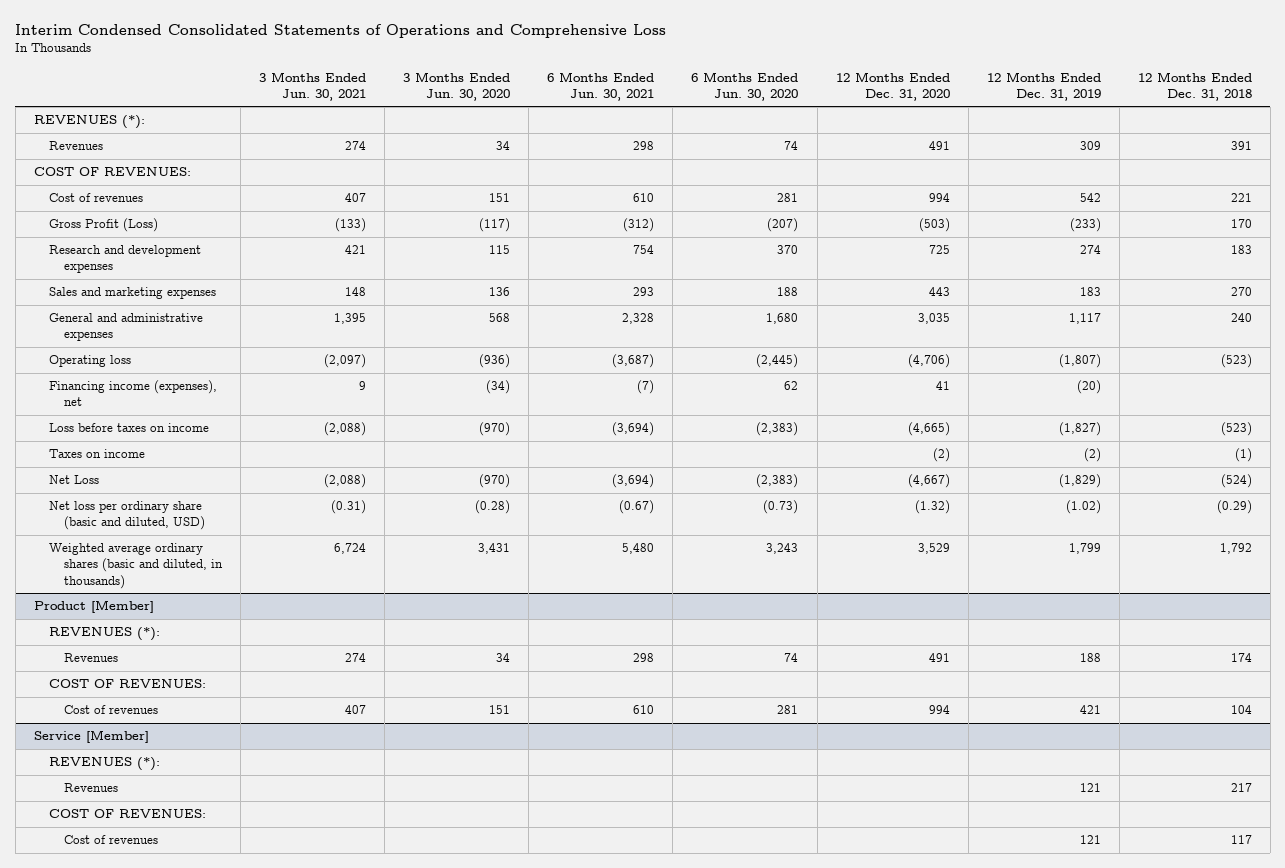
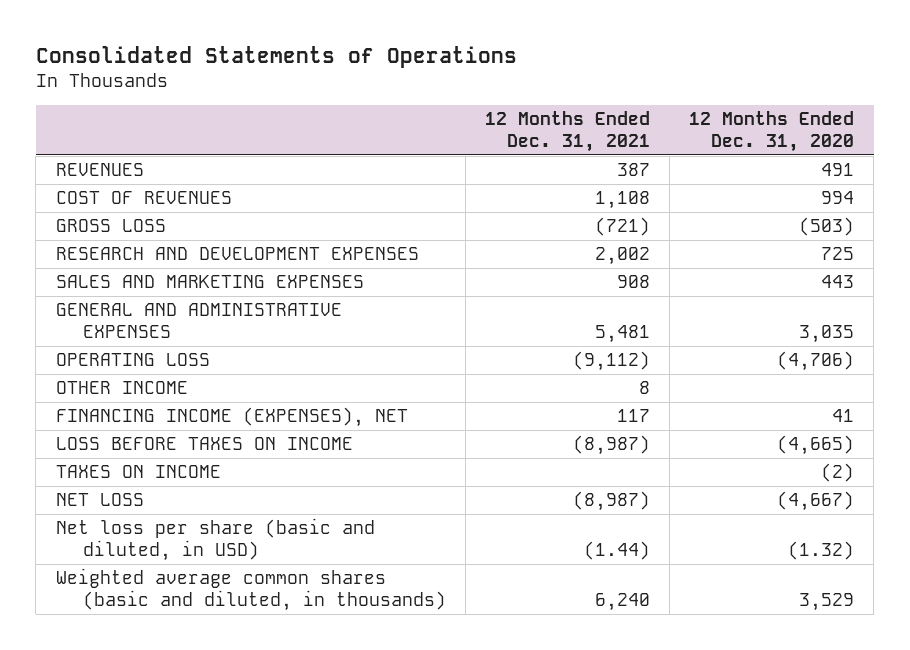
- Interim Condensed Consolidated Statements of Operations and Comprehensive Loss
+ Consolidated Statements of Operations
- | 3 Months Ended Jun. 30, 2021 | 3 Months Ended Jun. 30, 2020 | 6 Months Ended Jun. 30, 2021 | 6 Months Ended Jun. 30, 2020 | 12 Months Ended Dec. 31, 2020 | 12 Months Ended Dec. 31, 2019 | 12 Months Ended Dec. 31, 2018
+ | 12 Months Ended Dec. 31, 2021 | 12 Months Ended Dec. 31, 2020
- REVENUES (*):
- Revenues | 274 | 34 | 298 | 74 | 491 | 309 | 391
- COST OF REVENUES:
- Cost of revenues | 407 | 151 | 610 | 281 | 994 | 542 | 221
- Gross Profit (Loss) | (133) | (117) | (312) | (207) | (503) | (233) | 170
- Research and development expenses | 421 | 115 | 754 | 370 | 725 | 274 | 183
- Sales and marketing expenses | 148 | 136 | 293 | 188 | 443 | 183 | 270
- General and administrative expenses | 1,395 | 568 | 2,328 | 1,680 | 3,035 | 1,117 | 240
- Operating loss | (2,097) | (936) | (3,687) | (2,445) | (4,706) | (1,807) | (523)
- Financing income (expenses), net | 9 | (34) | (7) | 62 | 41 | (20) |
- Loss before taxes on income | (2,088) | (970) | (3,694) | (2,383) | (4,665) | (1,827) | (523)
- Taxes on income | | | | | (2) | (2) | (1)
- Net Loss | (2,088) | (970) | (3,694) | (2,383) | (4,667) | (1,829) | (524)
- Net loss per ordinary share (basic and diluted, USD) | (0.31) | (0.28) | (0.67) | (0.73) | (1.32) | (1.02) | (0.29)
- Weighted average ordinary shares (basic and diluted, in thousands) | 6,724 | 3,431 | 5,480 | 3,243 | 3,529 | 1,799 | 1,792
- Product [Member]
- REVENUES (*):
- Revenues | 274 | 34 | 298 | 74 | 491 | 188 | 174
- COST OF REVENUES:
- Cost of revenues | 407 | 151 | 610 | 281 | 994 | 421 | 104
- Service [Member]
- REVENUES (*):
- Revenues | | | | | | 121 | 217
- COST OF REVENUES:
- Cost of revenues | | | | | | 121 | 117
+ REVENUES | 387 | 491
+ COST OF REVENUES | 1,108 | 994
+ GROSS LOSS | (721) | (503)
+ RESEARCH AND DEVELOPMENT EXPENSES | 2,002 | 725
+ SALES AND MARKETING EXPENSES | 908 | 443
+ GENERAL AND ADMINISTRATIVE EXPENSES | 5,481 | 3,035
+ OPERATING LOSS | (9,112) | (4,706)
+ OTHER INCOME | 8 |
+ FINANCING INCOME (EXPENSES), NET | 117 | 41
+ LOSS BEFORE TAXES ON INCOME | (8,987) | (4,665)
+ TAXES ON INCOME | | (2)
+ NET LOSS | (8,987) | (4,667)
+ Net loss per share (basic and diluted, in USD) | (1.44) | (1.32)
+ Weighted average common shares (basic and diluted, in thousands) | 6,240 | 3,529

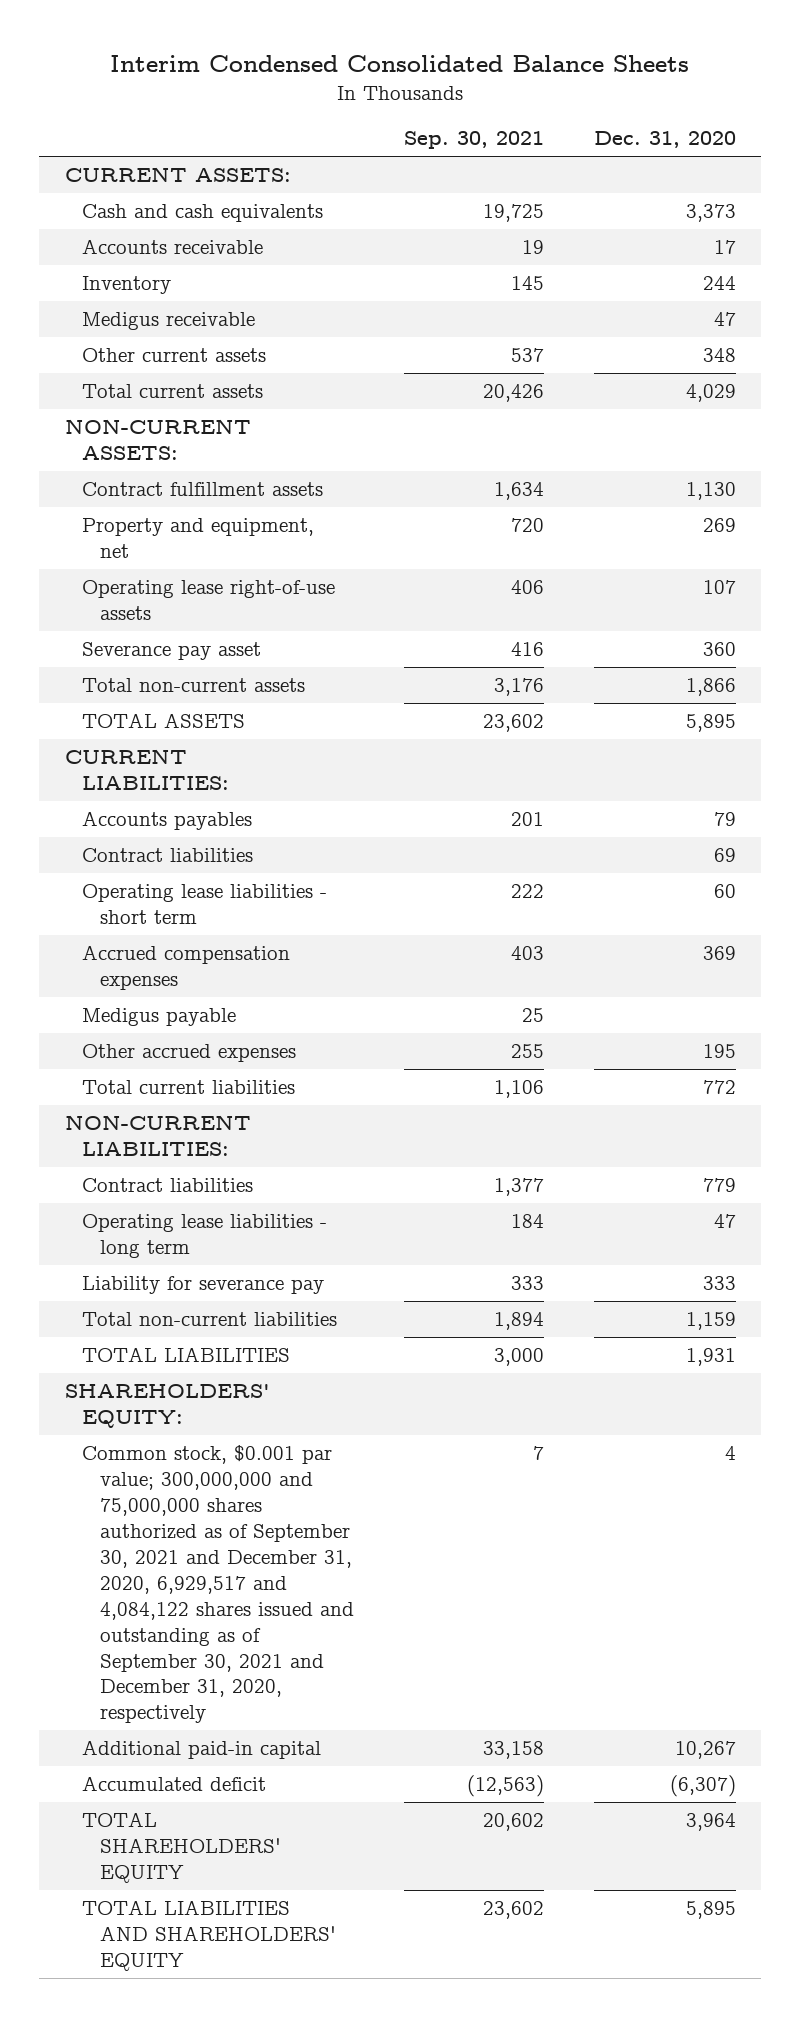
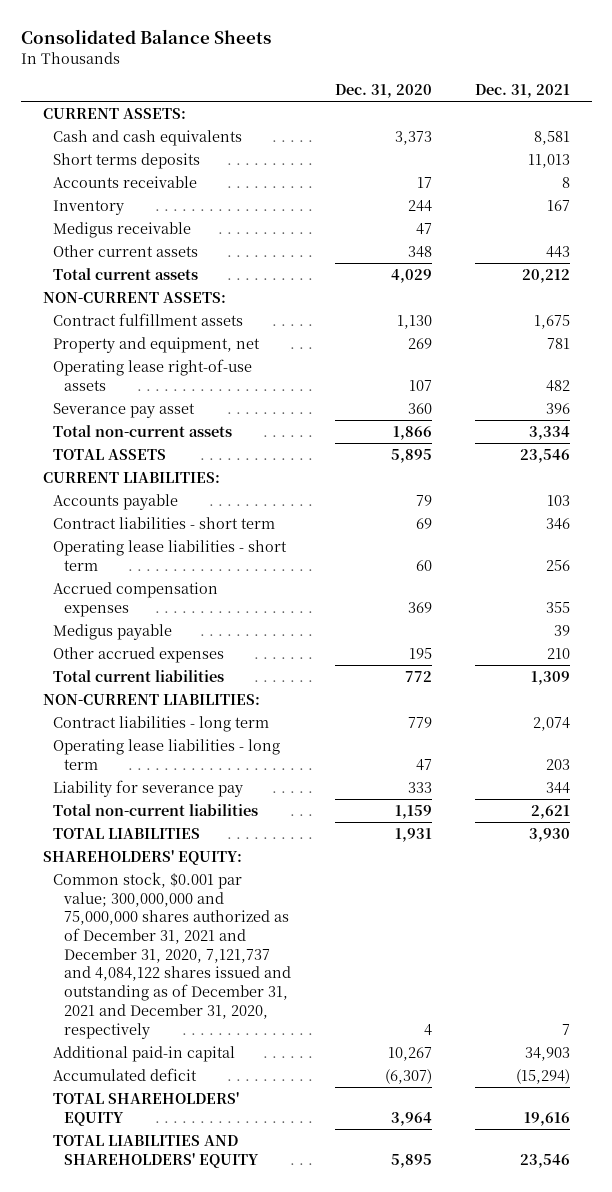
- Interim Condensed Consolidated Balance Sheets
+ Consolidated Balance Sheets
- | Sep. 30, 2021 | Dec. 31, 2020
+ | Dec. 31, 2020 | Dec. 31, 2021
+ Short terms deposits | | 11,013
- Accounts payables | 201 | 79
- Contract liabilities | | 69
+ Accounts payable | 79 | 103
+ Contract liabilities - short term | 69 | 346
- Contract liabilities | 1,377 | 779
+ Contract liabilities - long term | 779 | 2,074
- Common stock, $0.001 par value; 300,000,000 and 75,000,000 shares authorized as of September 30, 2021 and December 31, 2020, 6,929,517 and 4,084,122 shares issued and outstanding as of September 30, 2021 and December 31, 2020, respectively | 7 | 4
+ Common stock, $0.001 par value; 300,000,000 and 75,000,000 shares authorized as of December 31, 2021 and December 31, 2020, 7,121,737 and 4,084,122 shares issued and outstanding as of December 31, 2021 and December 31, 2020, respectively | 4 | 7

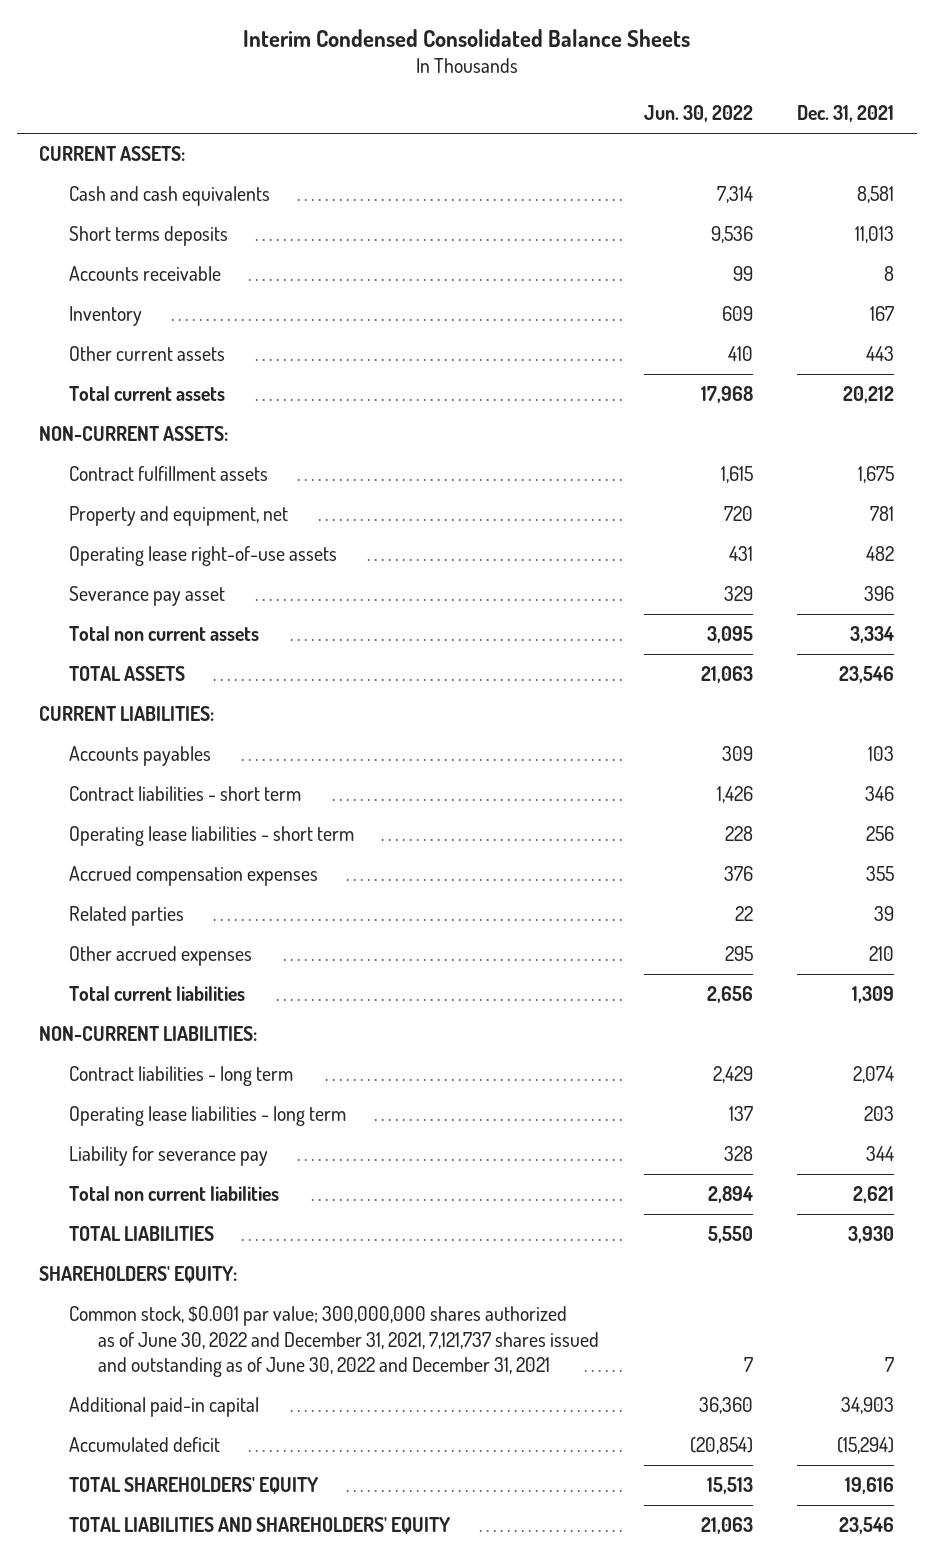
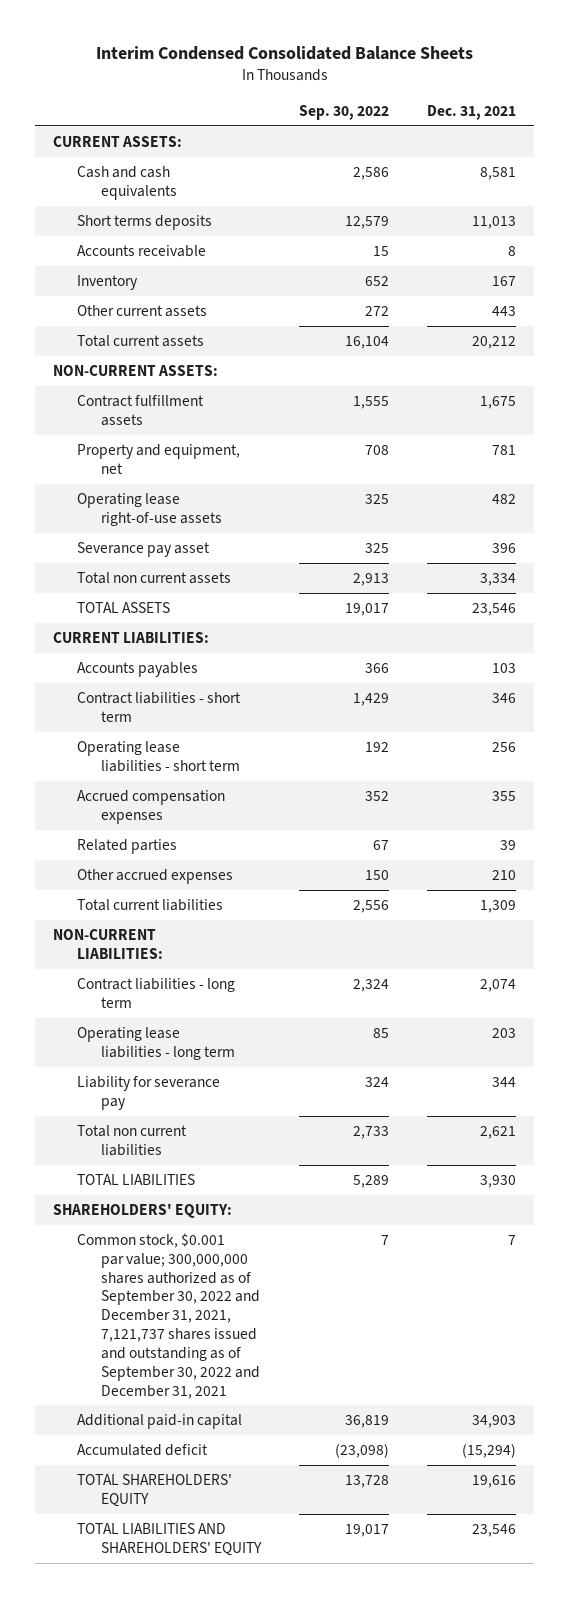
- | Jun. 30, 2022 | Dec. 31, 2021
+ | Sep. 30, 2022 | Dec. 31, 2021
- Common stock, $0.001 par value; 300,000,000 shares authorized as of June 30, 2022 and December 31, 2021, 7,121,737 shares issued and outstanding as of June 30, 2022 and December 31, 2021 | 7 | 7
+ Common stock, $0.001 par value; 300,000,000 shares authorized as of September 30, 2022 and December 31, 2021, 7,121,737 shares issued and outstanding as of September 30, 2022 and December 31, 2021 | 7 | 7

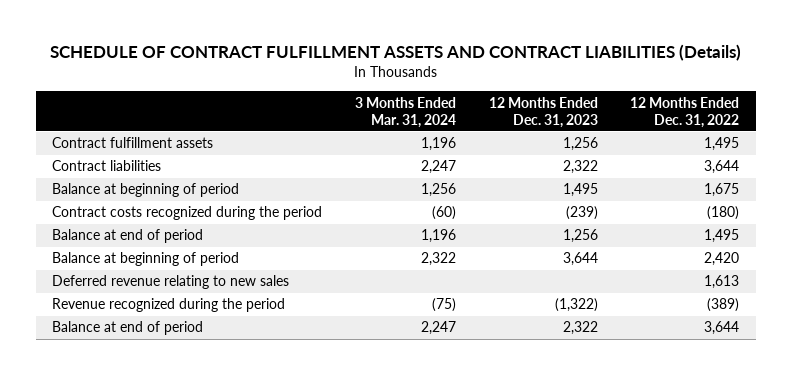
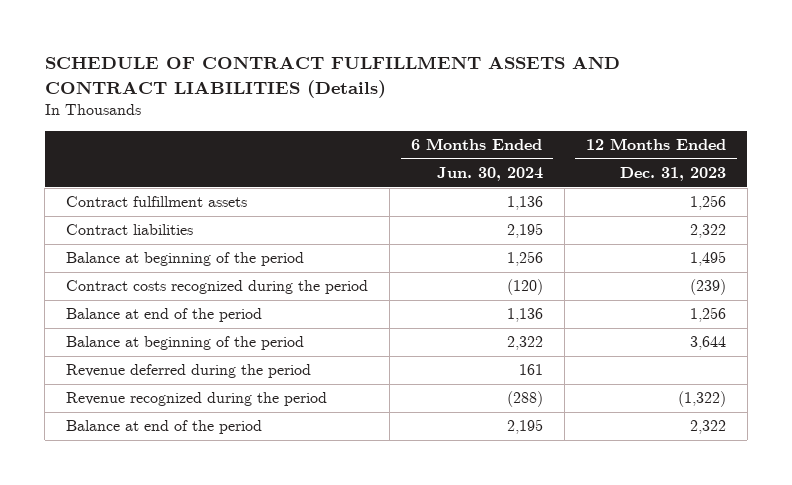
- | 3 Months Ended Mar. 31, 2024 | 12 Months Ended Dec. 31, 2023 | 12 Months Ended Dec. 31, 2022
+ | 6 Months Ended Jun. 30, 2024 | 12 Months Ended Dec. 31, 2023
- Balance at beginning of period | 1,256 | 1,495 | 1,675
+ Balance at beginning of the period | 1,256 | 1,495
- Balance at end of period | 1,196 | 1,256 | 1,495
- Balance at beginning of period | 2,322 | 3,644 | 2,420
- Deferred revenue relating to new sales | | | 1,613
+ Balance at end of the period | 1,136 | 1,256
+ Balance at beginning of the period | 2,322 | 3,644
+ Revenue deferred during the period | 161 |
- Balance at end of period | 2,247 | 2,322 | 3,644
+ Balance at end of the period | 2,195 | 2,322

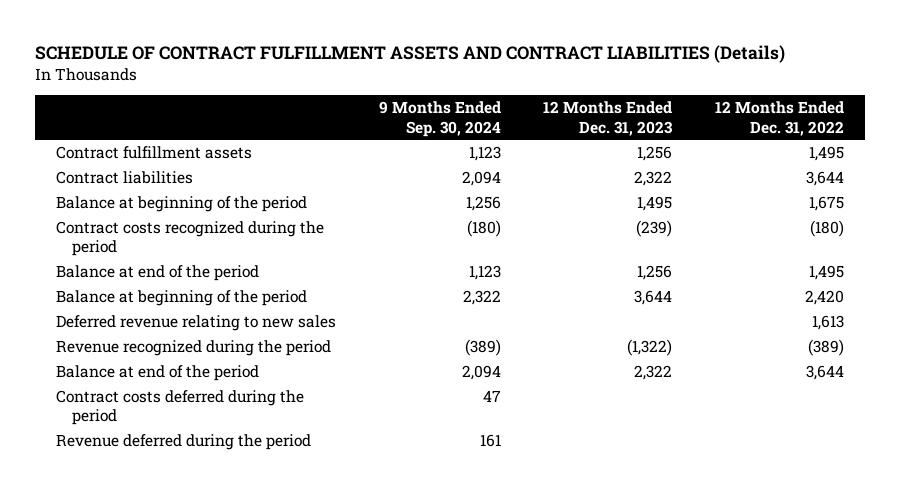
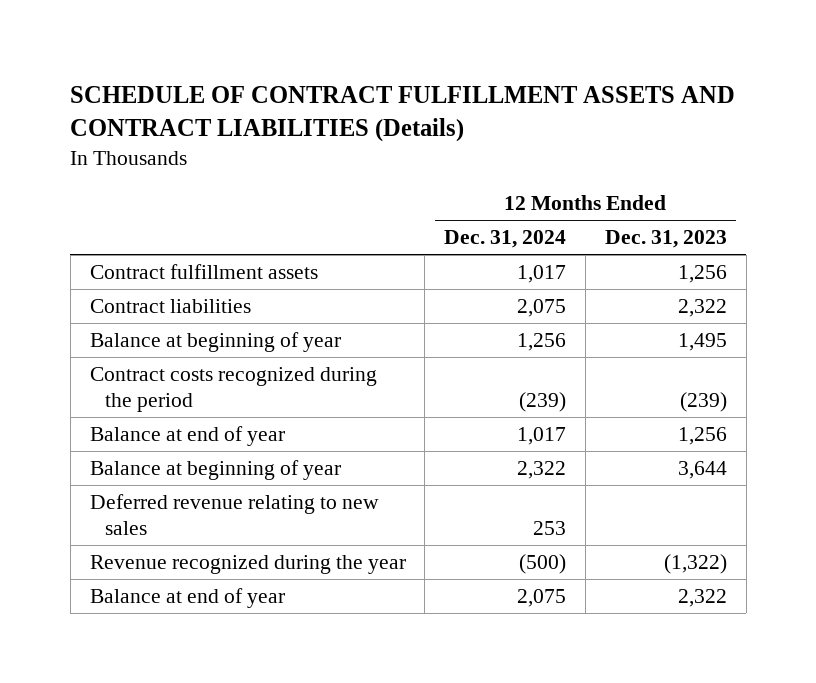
- | 9 Months Ended Sep. 30, 2024 | 12 Months Ended Dec. 31, 2023 | 12 Months Ended Dec. 31, 2022
+ | 12 Months Ended Dec. 31, 2024 | 12 Months Ended Dec. 31, 2023
- Balance at beginning of the period | 1,256 | 1,495 | 1,675
+ Balance at beginning of year | 1,256 | 1,495
- Balance at end of the period | 1,123 | 1,256 | 1,495
- Balance at beginning of the period | 2,322 | 3,644 | 2,420
+ Balance at end of year | 1,017 | 1,256
+ Balance at beginning of year | 2,322 | 3,644
- Revenue recognized during the period | (389) | (1,322) | (389)
- Balance at end of the period | 2,094 | 2,322 | 3,644
- Contract costs deferred during the period | 47 | |
- Revenue deferred during the period | 161 | |
+ Revenue recognized during the year | (500) | (1,322)
+ Balance at end of year | 2,075 | 2,322

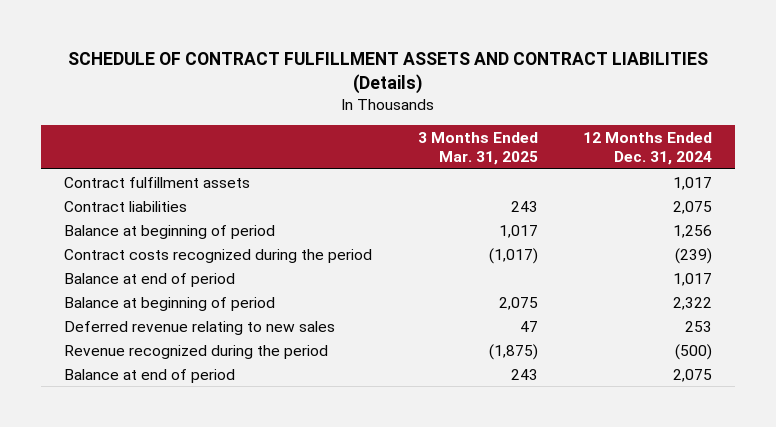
- | 12 Months Ended Dec. 31, 2024 | 12 Months Ended Dec. 31, 2023
+ | 3 Months Ended Mar. 31, 2025 | 12 Months Ended Dec. 31, 2024
- Balance at beginning of year | 1,256 | 1,495
+ Balance at beginning of period | 1,017 | 1,256
- Balance at end of year | 1,017 | 1,256
- Balance at beginning of year | 2,322 | 3,644
+ Balance at end of period | | 1,017
+ Balance at beginning of period | 2,075 | 2,322
- Revenue recognized during the year | (500) | (1,322)
- Balance at end of year | 2,075 | 2,322
+ Revenue recognized during the period | (1,875) | (500)
+ Balance at end of period | 243 | 2,075

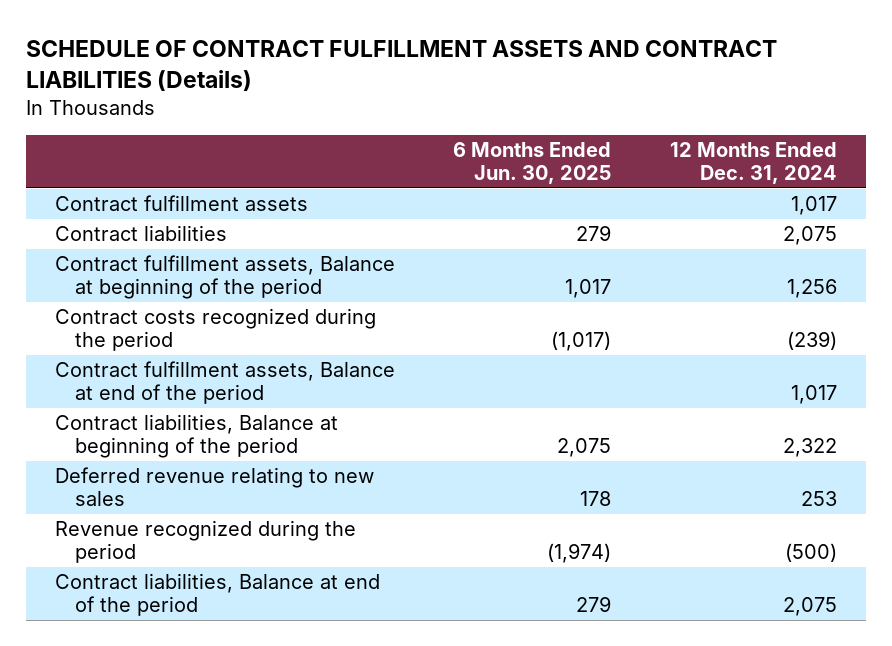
- | 3 Months Ended Mar. 31, 2025 | 12 Months Ended Dec. 31, 2024
+ | 6 Months Ended Jun. 30, 2025 | 12 Months Ended Dec. 31, 2024
- Balance at beginning of period | 1,017 | 1,256
+ Contract fulfillment assets, Balance at beginning of the period | 1,017 | 1,256
- Balance at end of period | | 1,017
- Balance at beginning of period | 2,075 | 2,322
+ Contract fulfillment assets, Balance at end of the period | | 1,017
+ Contract liabilities, Balance at beginning of the period | 2,075 | 2,322
- Balance at end of period | 243 | 2,075
+ Contract liabilities, Balance at end of the period | 279 | 2,075

